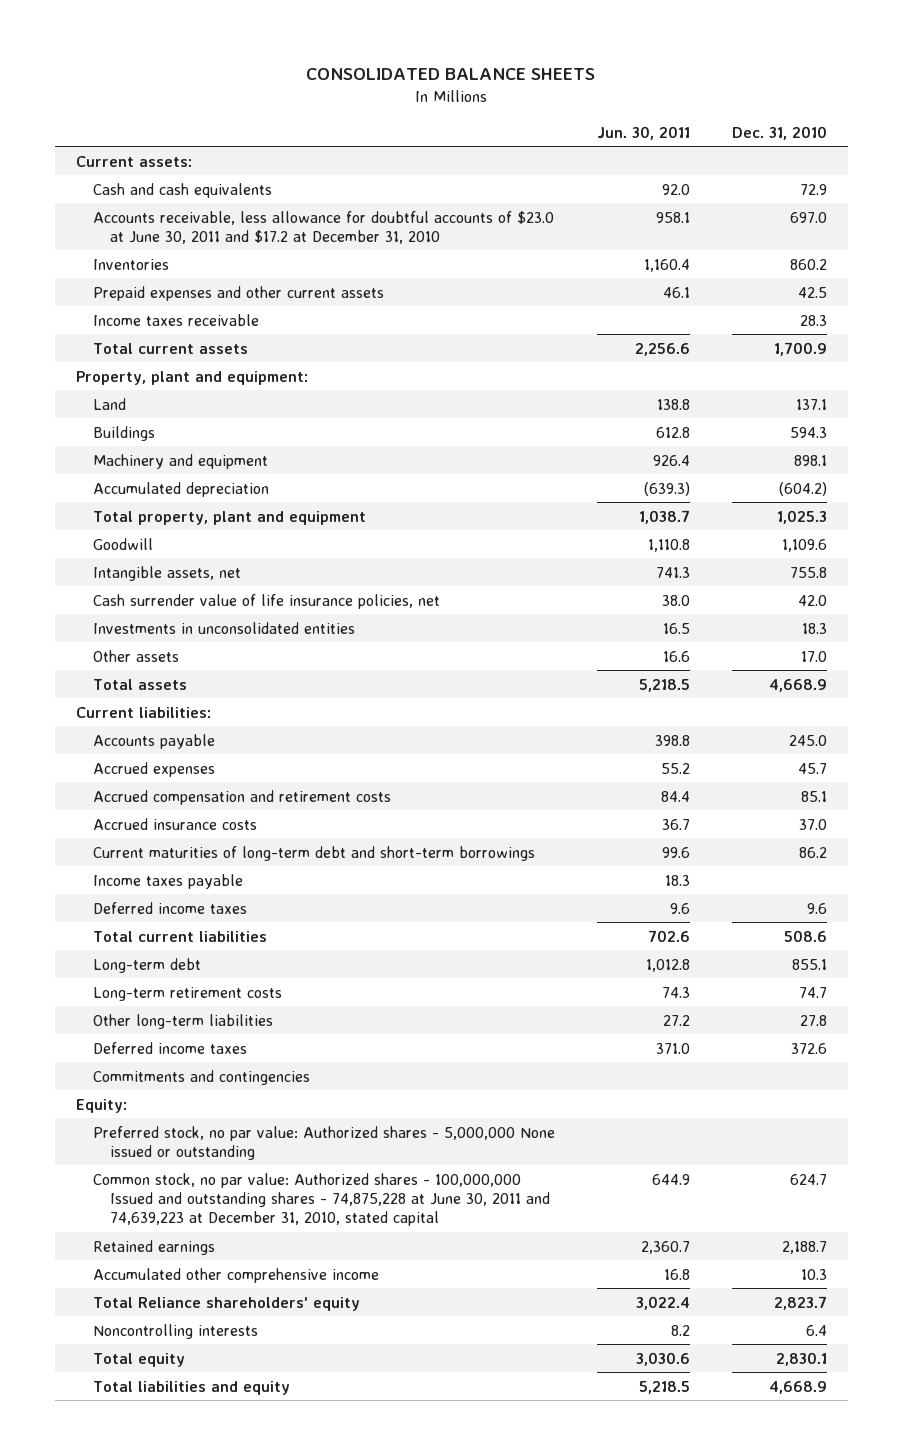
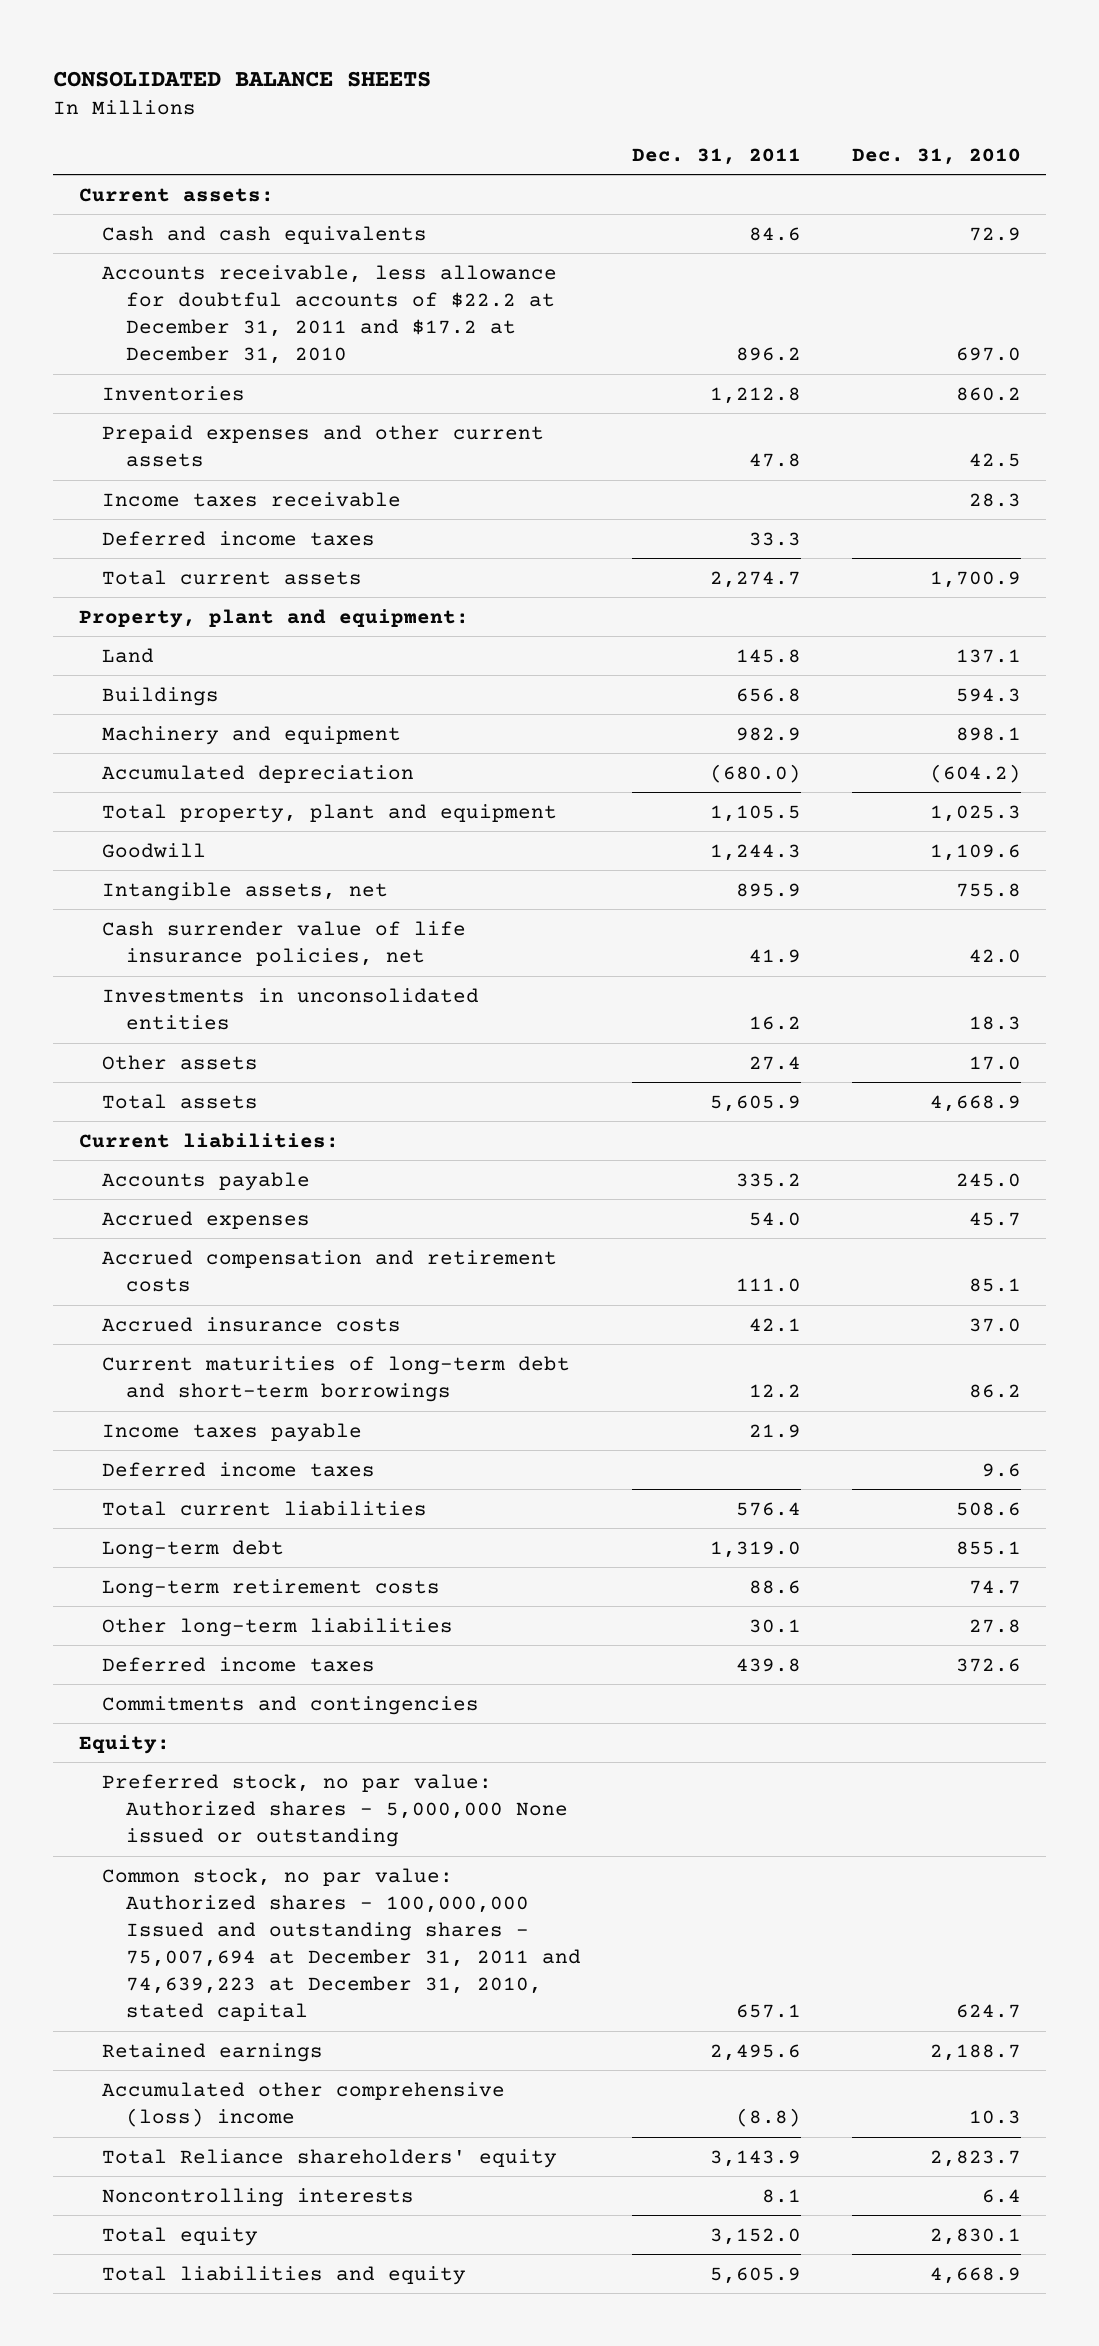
- | Jun. 30, 2011 | Dec. 31, 2010
+ | Dec. 31, 2011 | Dec. 31, 2010
- Accounts receivable, less allowance for doubtful accounts of $23.0 at June 30, 2011 and $17.2 at December 31, 2010 | 958.1 | 697.0
+ Accounts receivable, less allowance for doubtful accounts of $22.2 at December 31, 2011 and $17.2 at December 31, 2010 | 896.2 | 697.0
+ Deferred income taxes | 33.3 |
- Common stock, no par value: Authorized shares - 100,000,000 Issued and outstanding shares - 74,875,228 at June 30, 2011 and 74,639,223 at December 31, 2010, stated capital | 644.9 | 624.7
+ Common stock, no par value: Authorized shares - 100,000,000 Issued and outstanding shares - 75,007,694 at December 31, 2011 and 74,639,223 at December 31, 2010, stated capital | 657.1 | 624.7
- Accumulated other comprehensive income | 16.8 | 10.3
+ Accumulated other comprehensive (loss) income | (8.8) | 10.3

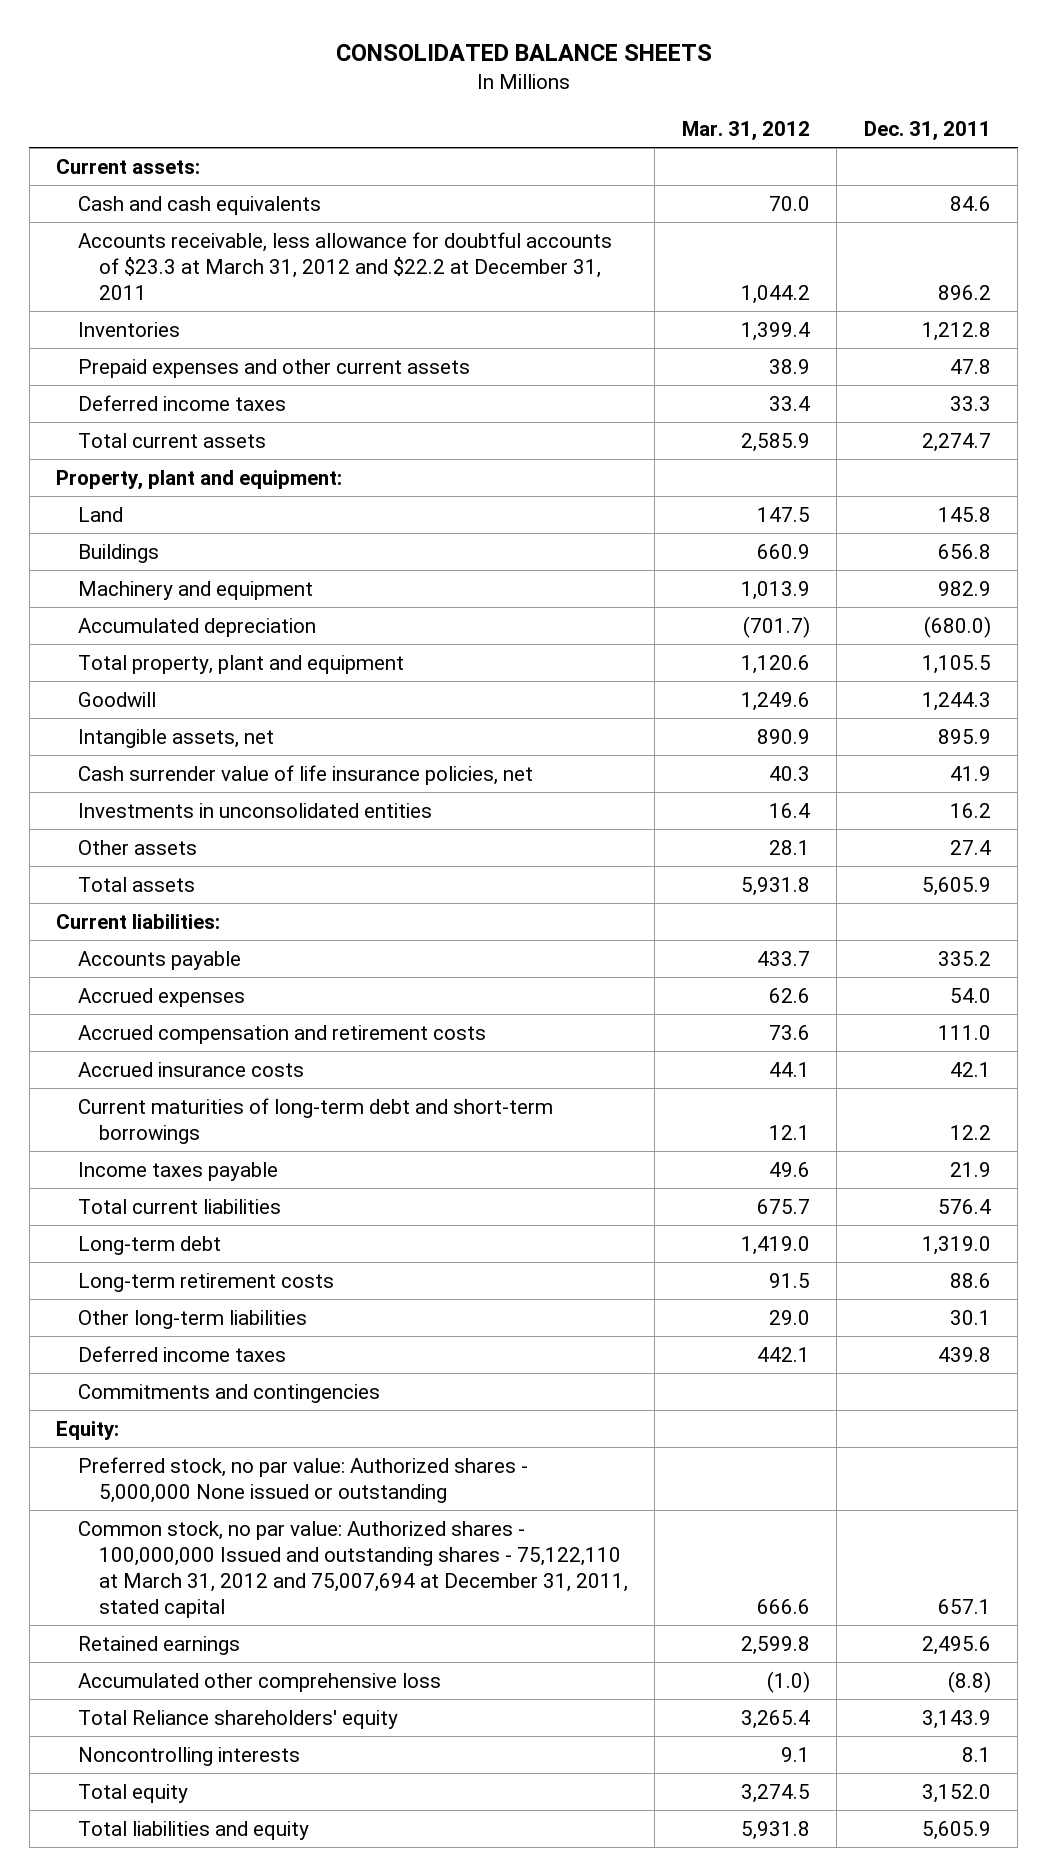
- | Dec. 31, 2011 | Dec. 31, 2010
+ | Mar. 31, 2012 | Dec. 31, 2011
- Accounts receivable, less allowance for doubtful accounts of $22.2 at December 31, 2011 and $17.2 at December 31, 2010 | 896.2 | 697.0
+ Accounts receivable, less allowance for doubtful accounts of $23.3 at March 31, 2012 and $22.2 at December 31, 2011 | 1,044.2 | 896.2
- Income taxes receivable | | 28.3
- Deferred income taxes | | 9.6
- Common stock, no par value: Authorized shares - 100,000,000 Issued and outstanding shares - 75,007,694 at December 31, 2011 and 74,639,223 at December 31, 2010, stated capital | 657.1 | 624.7
+ Common stock, no par value: Authorized shares - 100,000,000 Issued and outstanding shares - 75,122,110 at March 31, 2012 and 75,007,694 at December 31, 2011, stated capital | 666.6 | 657.1
- Accumulated other comprehensive (loss) income | (8.8) | 10.3
+ Accumulated other comprehensive loss | (1.0) | (8.8)

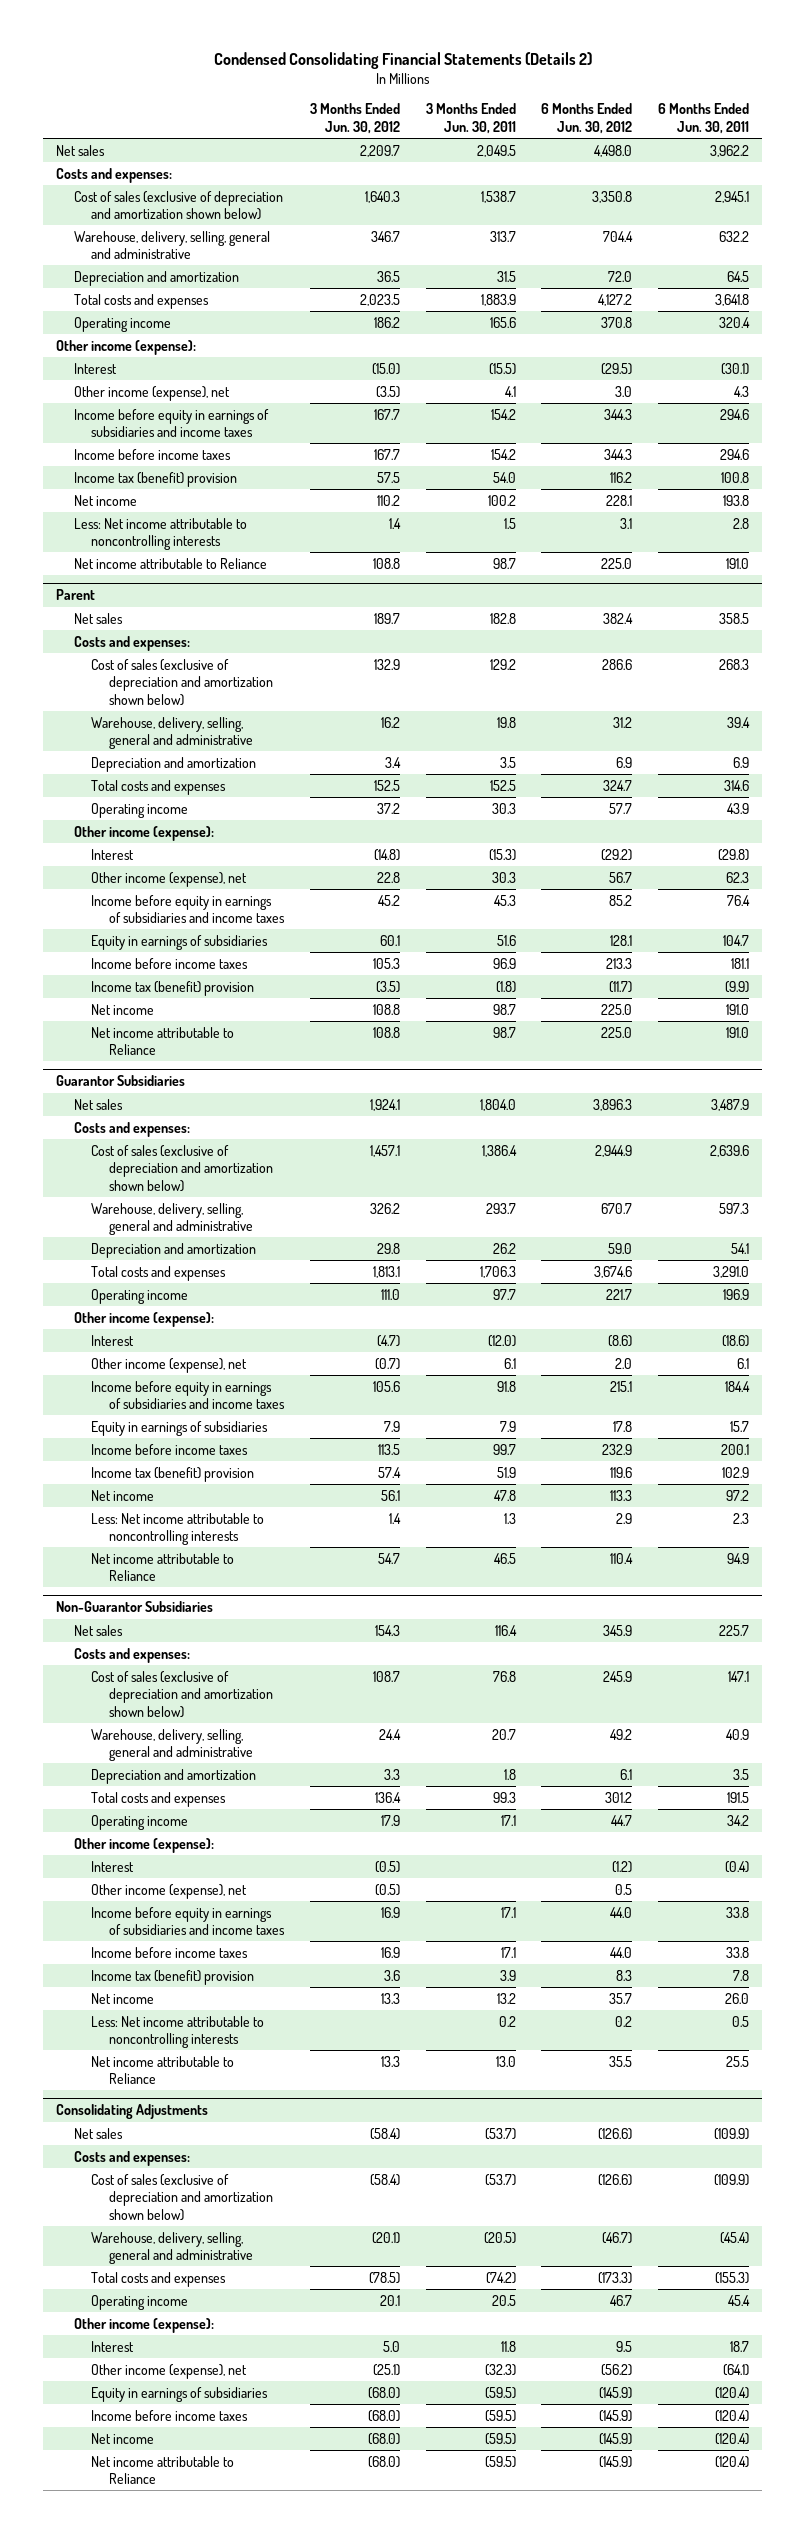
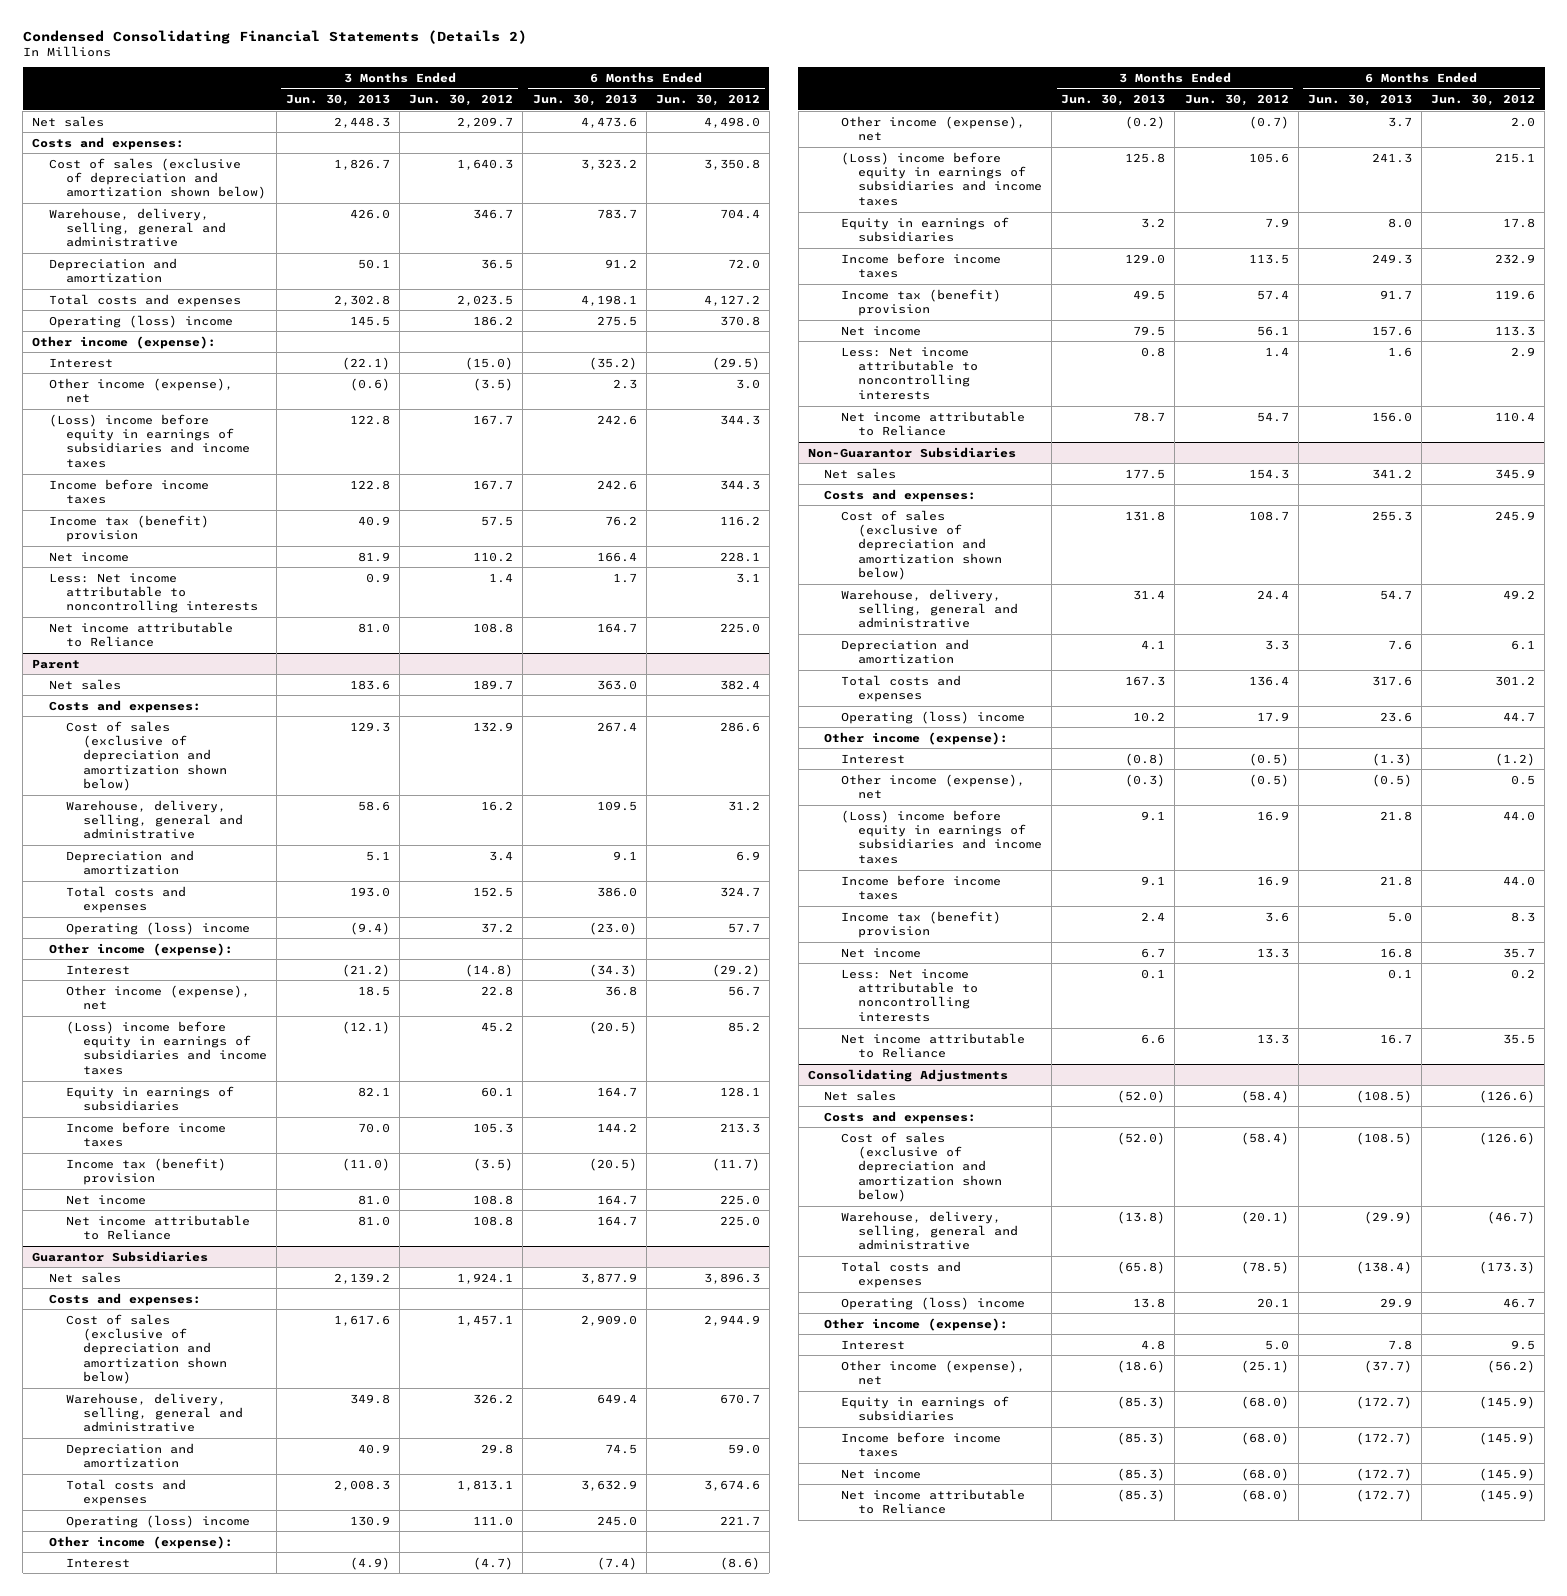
- | 3 Months Ended Jun. 30, 2012 | 3 Months Ended Jun. 30, 2011 | 6 Months Ended Jun. 30, 2012 | 6 Months Ended Jun. 30, 2011
+ | 3 Months Ended Jun. 30, 2013 | 3 Months Ended Jun. 30, 2012 | 6 Months Ended Jun. 30, 2013 | 6 Months Ended Jun. 30, 2012
- Operating income | 186.2 | 165.6 | 370.8 | 320.4
+ Operating (loss) income | 145.5 | 186.2 | 275.5 | 370.8
- Income before equity in earnings of subsidiaries and income taxes | 167.7 | 154.2 | 344.3 | 294.6
+ (Loss) income before equity in earnings of subsidiaries and income taxes | 122.8 | 167.7 | 242.6 | 344.3
@ Parent
- Operating income | 37.2 | 30.3 | 57.7 | 43.9
+ Operating (loss) income | (9.4) | 37.2 | (23.0) | 57.7
- Income before equity in earnings of subsidiaries and income taxes | 45.2 | 45.3 | 85.2 | 76.4
+ (Loss) income before equity in earnings of subsidiaries and income taxes | (12.1) | 45.2 | (20.5) | 85.2
@ Guarantor Subsidiaries
- Operating income | 111.0 | 97.7 | 221.7 | 196.9
+ Operating (loss) income | 130.9 | 111.0 | 245.0 | 221.7
- Income before equity in earnings of subsidiaries and income taxes | 105.6 | 91.8 | 215.1 | 184.4
+ (Loss) income before equity in earnings of subsidiaries and income taxes | 125.8 | 105.6 | 241.3 | 215.1
@ Non-Guarantor Subsidiaries
- Operating income | 17.9 | 17.1 | 44.7 | 34.2
+ Operating (loss) income | 10.2 | 17.9 | 23.6 | 44.7
- Income before equity in earnings of subsidiaries and income taxes | 16.9 | 17.1 | 44.0 | 33.8
+ (Loss) income before equity in earnings of subsidiaries and income taxes | 9.1 | 16.9 | 21.8 | 44.0
@ Consolidating Adjustments
- Operating income | 20.1 | 20.5 | 46.7 | 45.4
+ Operating (loss) income | 13.8 | 20.1 | 29.9 | 46.7

